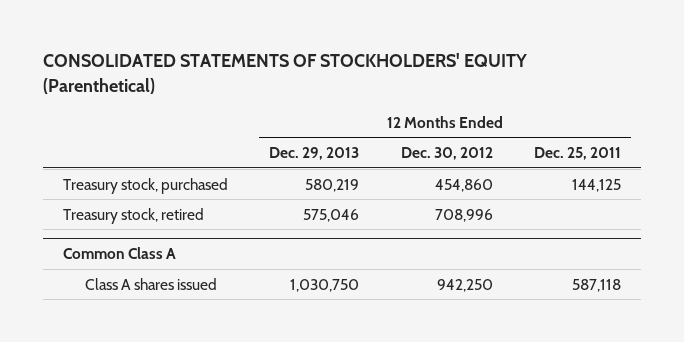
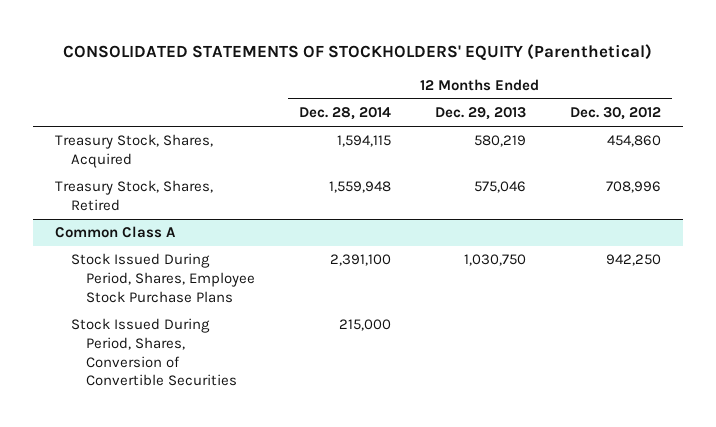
- | 12 Months Ended Dec. 29, 2013 | 12 Months Ended Dec. 30, 2012 | 12 Months Ended Dec. 25, 2011
+ | 12 Months Ended Dec. 28, 2014 | 12 Months Ended Dec. 29, 2013 | 12 Months Ended Dec. 30, 2012
- Treasury stock, purchased | 580,219 | 454,860 | 144,125
- Treasury stock, retired | 575,046 | 708,996 |
+ Treasury Stock, Shares, Acquired | 1,594,115 | 580,219 | 454,860
+ Treasury Stock, Shares, Retired | 1,559,948 | 575,046 | 708,996
@ Common Class A
- Class A shares issued | 1,030,750 | 942,250 | 587,118
+ Stock Issued During Period, Shares, Employee Stock Purchase Plans | 2,391,100 | 1,030,750 | 942,250
+ Stock Issued During Period, Shares, Conversion of Convertible Securities | 215,000 | |

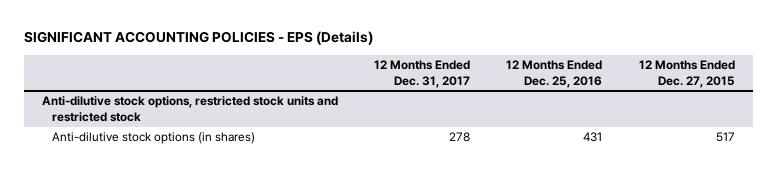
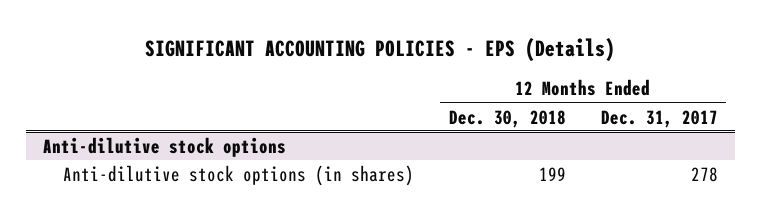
- | 12 Months Ended Dec. 31, 2017 | 12 Months Ended Dec. 25, 2016 | 12 Months Ended Dec. 27, 2015
+ | 12 Months Ended Dec. 30, 2018 | 12 Months Ended Dec. 31, 2017
- Anti-dilutive stock options, restricted stock units and restricted stock
+ Anti-dilutive stock options

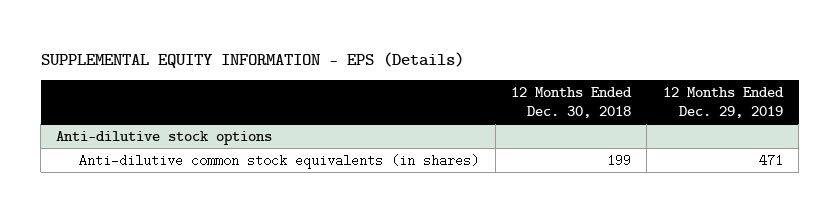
- SIGNIFICANT ACCOUNTING POLICIES - EPS (Details)
+ SUPPLEMENTAL EQUITY INFORMATION - EPS (Details)
- | 12 Months Ended Dec. 30, 2018 | 12 Months Ended Dec. 31, 2017
+ | 12 Months Ended Dec. 30, 2018 | 12 Months Ended Dec. 29, 2019
@ Anti-dilutive stock options
- Anti-dilutive stock options (in shares) | 199 | 278
+ Anti-dilutive common stock equivalents (in shares) | 199 | 471

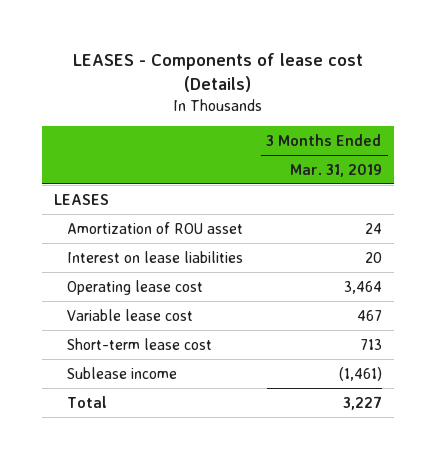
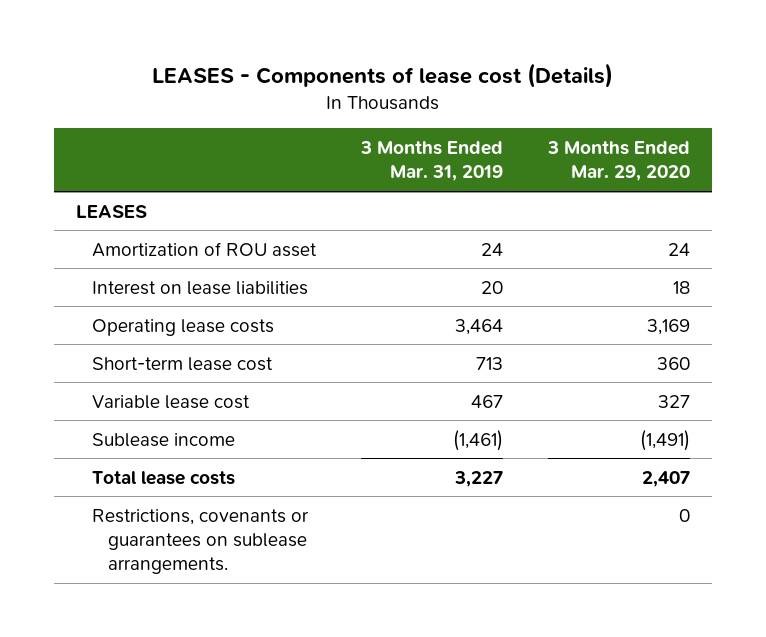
- | 3 Months Ended Mar. 31, 2019
+ | 3 Months Ended Mar. 31, 2019 | 3 Months Ended Mar. 29, 2020
- Operating lease cost | 3,464
+ Operating lease costs | 3,464 | 3,169
moved down: Variable lease cost | 467 | 327
- Total | 3,227
+ Total lease costs | 3,227 | 2,407
+ Restrictions, covenants or guarantees on sublease arrangements. | | 0

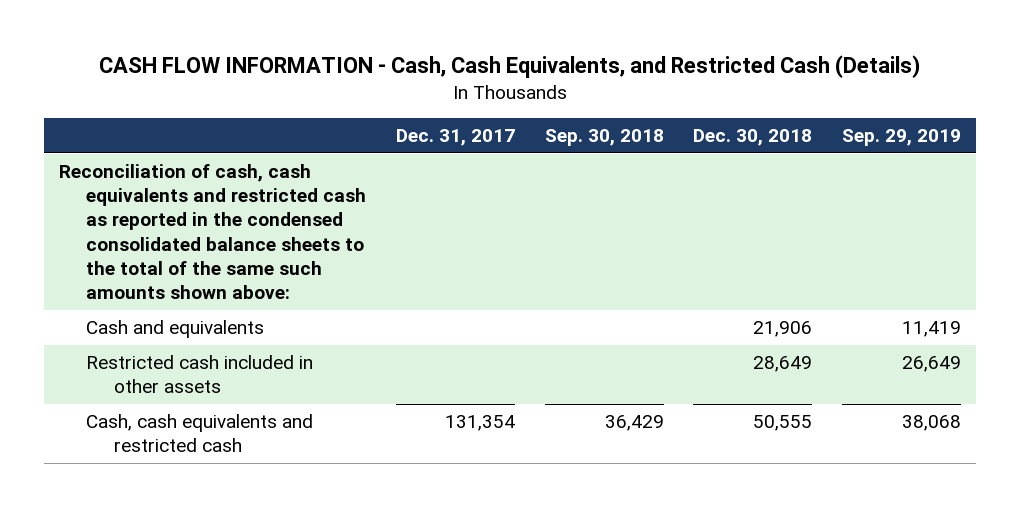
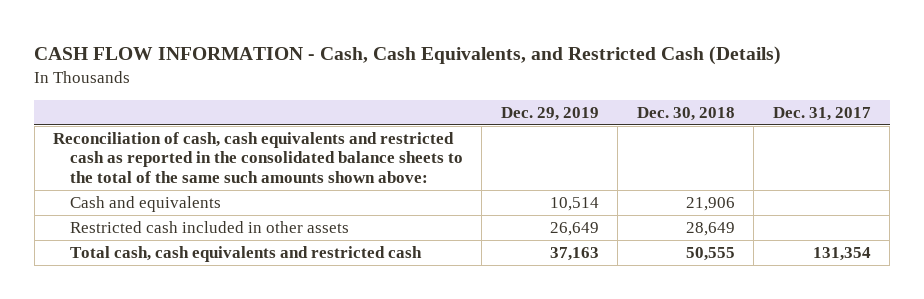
- | Dec. 31, 2017 | Sep. 30, 2018 | Dec. 30, 2018 | Sep. 29, 2019
+ | Dec. 29, 2019 | Dec. 30, 2018 | Dec. 31, 2017
- Reconciliation of cash, cash equivalents and restricted cash as reported in the condensed consolidated balance sheets to the total of the same such amounts shown above:
+ Reconciliation of cash, cash equivalents and restricted cash as reported in the consolidated balance sheets to the total of the same such amounts shown above:
- Cash, cash equivalents and restricted cash | 131,354 | 36,429 | 50,555 | 38,068
+ Total cash, cash equivalents and restricted cash | 37,163 | 50,555 | 131,354

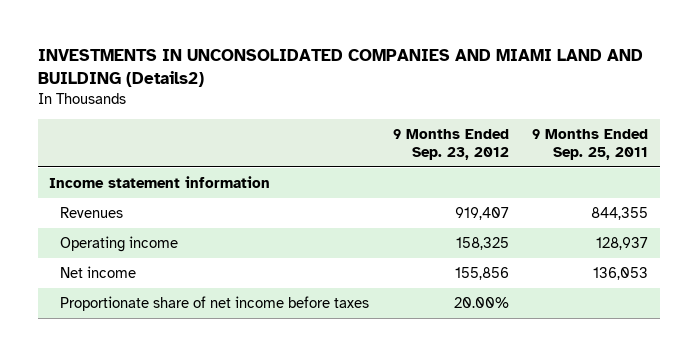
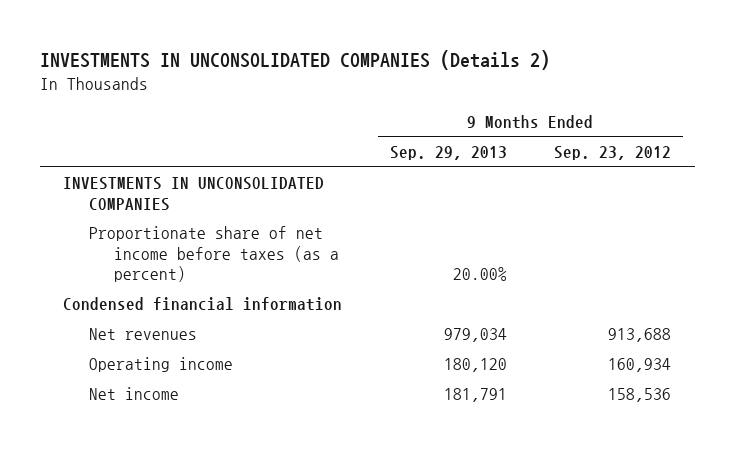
- INVESTMENTS IN UNCONSOLIDATED COMPANIES AND MIAMI LAND AND BUILDING (Details2)
+ INVESTMENTS IN UNCONSOLIDATED COMPANIES (Details 2)
- | 9 Months Ended Sep. 23, 2012 | 9 Months Ended Sep. 25, 2011
+ | 9 Months Ended Sep. 29, 2013 | 9 Months Ended Sep. 23, 2012
- Income statement information
- Revenues | 919,407 | 844,355
- Operating income | 158,325 | 128,937
- Net income | 155,856 | 136,053
- Proportionate share of net income before taxes | 20.00% |
+ INVESTMENTS IN UNCONSOLIDATED COMPANIES
+ Proportionate share of net income before taxes (as a percent) | 20.00% |
+ Condensed financial information
+ Net revenues | 979,034 | 913,688
+ Operating income | 180,120 | 160,934
+ Net income | 181,791 | 158,536

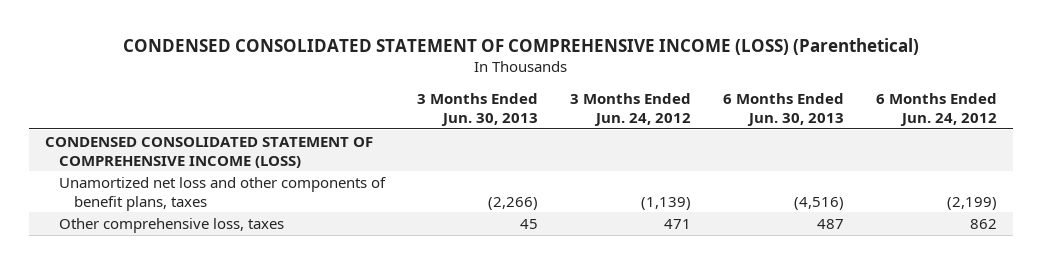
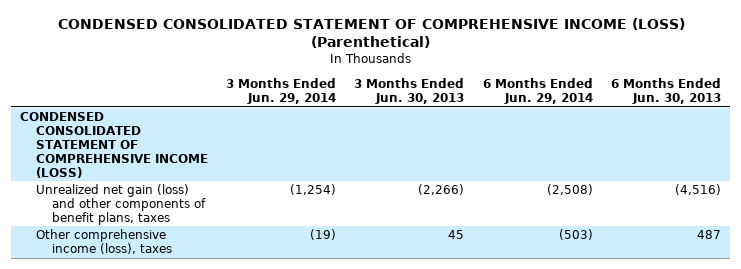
- | 3 Months Ended Jun. 30, 2013 | 3 Months Ended Jun. 24, 2012 | 6 Months Ended Jun. 30, 2013 | 6 Months Ended Jun. 24, 2012
+ | 3 Months Ended Jun. 29, 2014 | 3 Months Ended Jun. 30, 2013 | 6 Months Ended Jun. 29, 2014 | 6 Months Ended Jun. 30, 2013
- Unamortized net loss and other components of benefit plans, taxes | (2,266) | (1,139) | (4,516) | (2,199)
- Other comprehensive loss, taxes | 45 | 471 | 487 | 862
+ Unrealized net gain (loss) and other components of benefit plans, taxes | (1,254) | (2,266) | (2,508) | (4,516)
+ Other comprehensive income (loss), taxes | (19) | 45 | (503) | 487

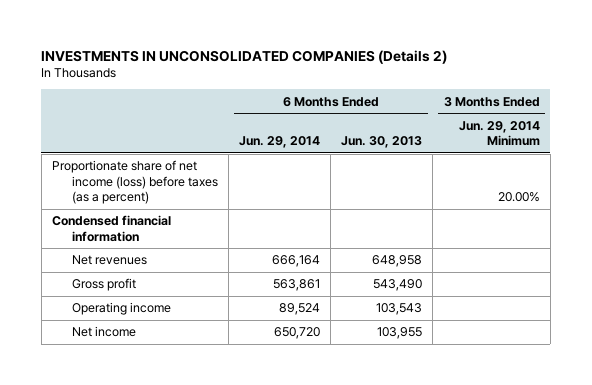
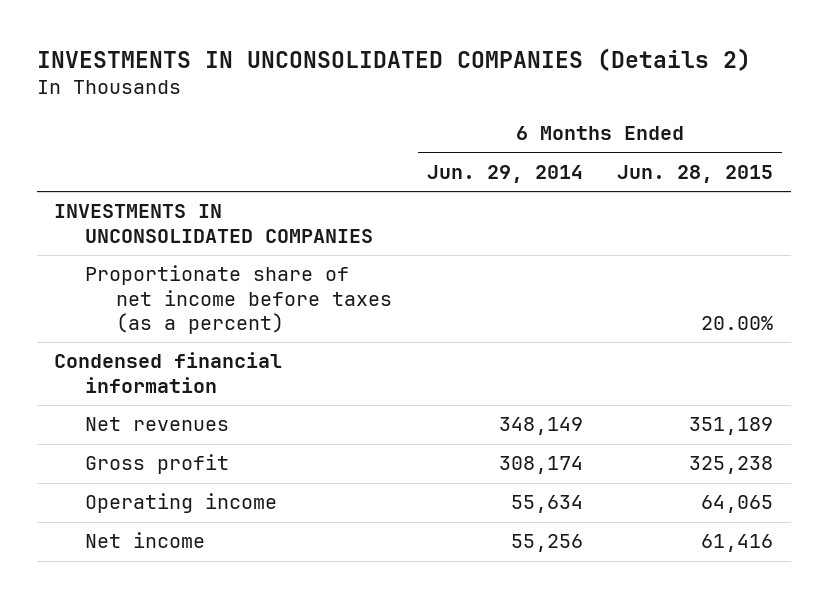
- | 6 Months Ended Jun. 29, 2014 | 6 Months Ended Jun. 30, 2013 | 3 Months Ended Jun. 29, 2014 Minimum
+ | 6 Months Ended Jun. 29, 2014 | 6 Months Ended Jun. 28, 2015
- Proportionate share of net income (loss) before taxes (as a percent) | | | 20.00%
+ INVESTMENTS IN UNCONSOLIDATED COMPANIES
+ Proportionate share of net income before taxes (as a percent) | | 20.00%
- Net revenues | 666,164 | 648,958 |
- Gross profit | 563,861 | 543,490 |
- Operating income | 89,524 | 103,543 |
- Net income | 650,720 | 103,955 |
+ Net revenues | 348,149 | 351,189
+ Gross profit | 308,174 | 325,238
+ Operating income | 55,634 | 64,065
+ Net income | 55,256 | 61,416

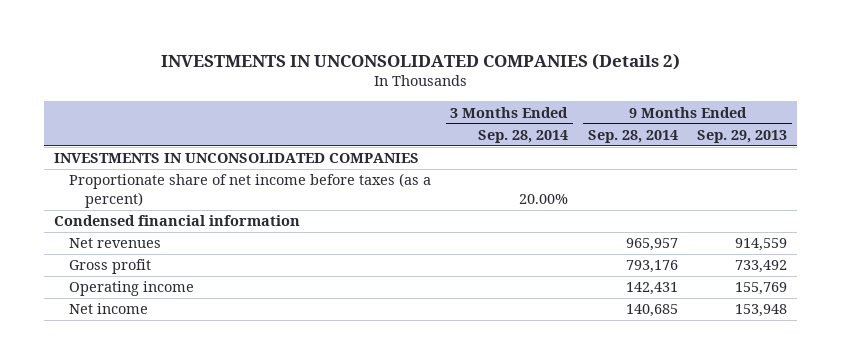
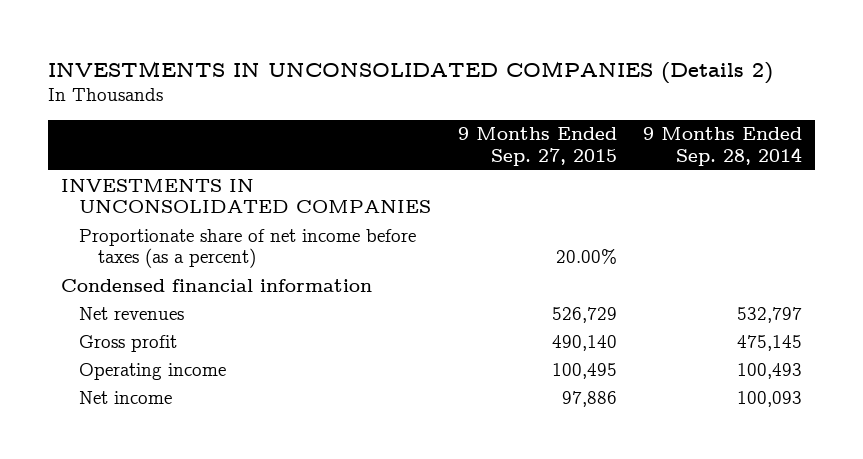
- | 3 Months Ended Sep. 28, 2014 | 9 Months Ended Sep. 28, 2014 | 9 Months Ended Sep. 29, 2013
+ | 9 Months Ended Sep. 27, 2015 | 9 Months Ended Sep. 28, 2014
- Net revenues | | 965,957 | 914,559
- Gross profit | | 793,176 | 733,492
- Operating income | | 142,431 | 155,769
- Net income | | 140,685 | 153,948
+ Net revenues | 526,729 | 532,797
+ Gross profit | 490,140 | 475,145
+ Operating income | 100,495 | 100,493
+ Net income | 97,886 | 100,093

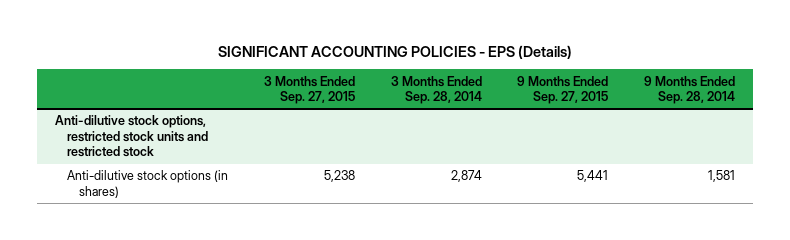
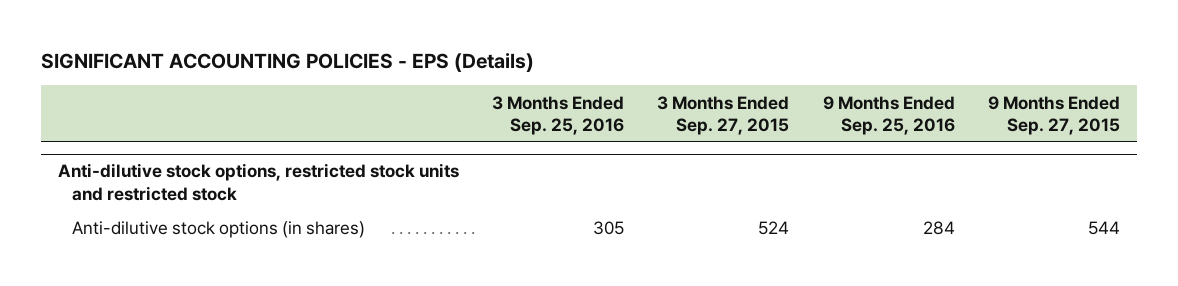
- | 3 Months Ended Sep. 27, 2015 | 3 Months Ended Sep. 28, 2014 | 9 Months Ended Sep. 27, 2015 | 9 Months Ended Sep. 28, 2014
+ | 3 Months Ended Sep. 25, 2016 | 3 Months Ended Sep. 27, 2015 | 9 Months Ended Sep. 25, 2016 | 9 Months Ended Sep. 27, 2015
@ Anti-dilutive stock options, restricted stock units and restricted stock
- Anti-dilutive stock options (in shares) | 5,238 | 2,874 | 5,441 | 1,581
+ Anti-dilutive stock options (in shares) | 305 | 524 | 284 | 544

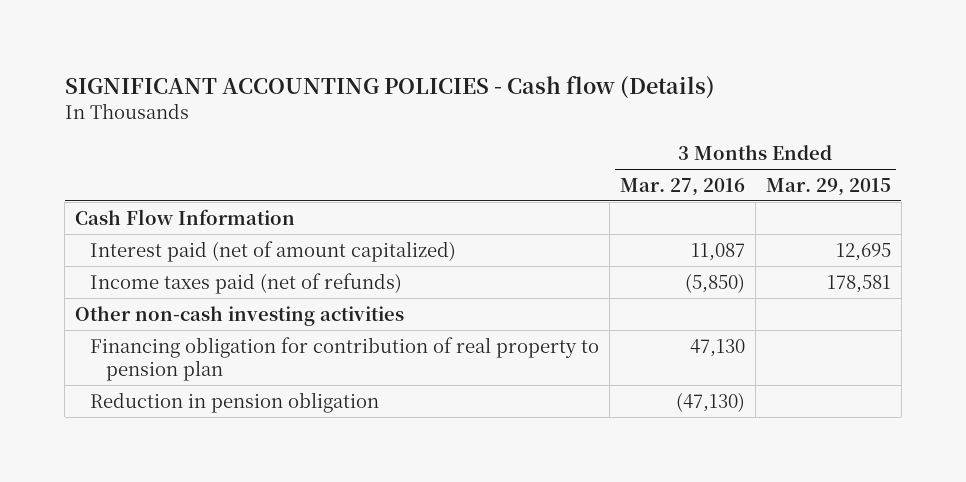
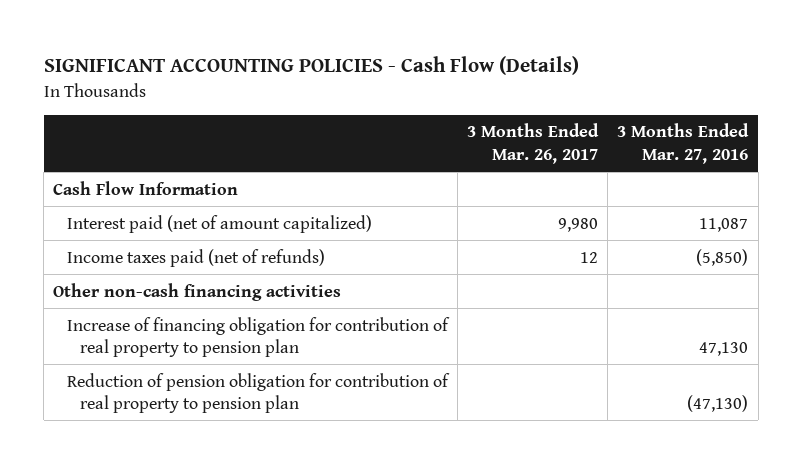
- SIGNIFICANT ACCOUNTING POLICIES - Cash flow (Details)
+ SIGNIFICANT ACCOUNTING POLICIES - Cash Flow (Details)
- | 3 Months Ended Mar. 27, 2016 | 3 Months Ended Mar. 29, 2015
+ | 3 Months Ended Mar. 26, 2017 | 3 Months Ended Mar. 27, 2016
- Other non-cash investing activities
- Financing obligation for contribution of real property to pension plan | 47,130 |
- Reduction in pension obligation | (47,130) |
+ Other non-cash financing activities
+ Increase of financing obligation for contribution of real property to pension plan | | 47,130
+ Reduction of pension obligation for contribution of real property to pension plan | | (47,130)

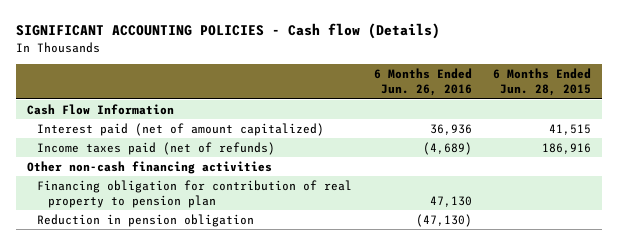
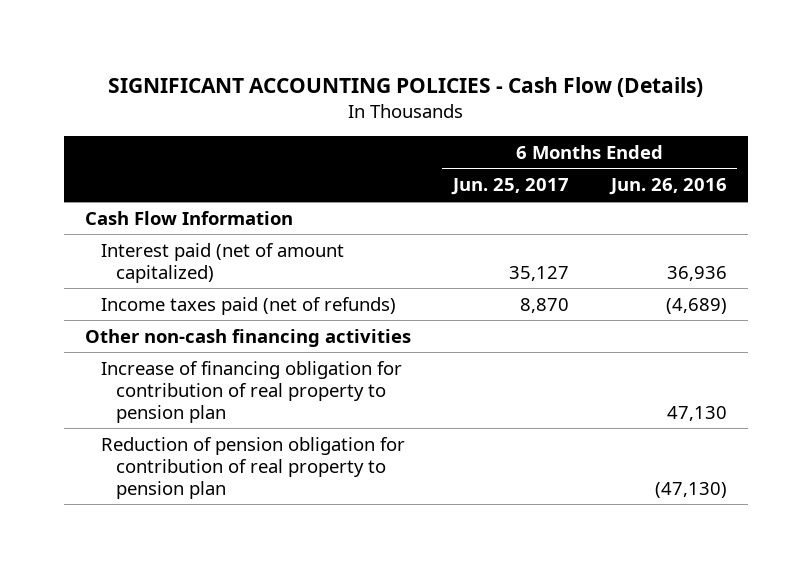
- SIGNIFICANT ACCOUNTING POLICIES - Cash flow (Details)
+ SIGNIFICANT ACCOUNTING POLICIES - Cash Flow (Details)
- | 6 Months Ended Jun. 26, 2016 | 6 Months Ended Jun. 28, 2015
+ | 6 Months Ended Jun. 25, 2017 | 6 Months Ended Jun. 26, 2016
- Financing obligation for contribution of real property to pension plan | 47,130 |
- Reduction in pension obligation | (47,130) |
+ Increase of financing obligation for contribution of real property to pension plan | | 47,130
+ Reduction of pension obligation for contribution of real property to pension plan | | (47,130)

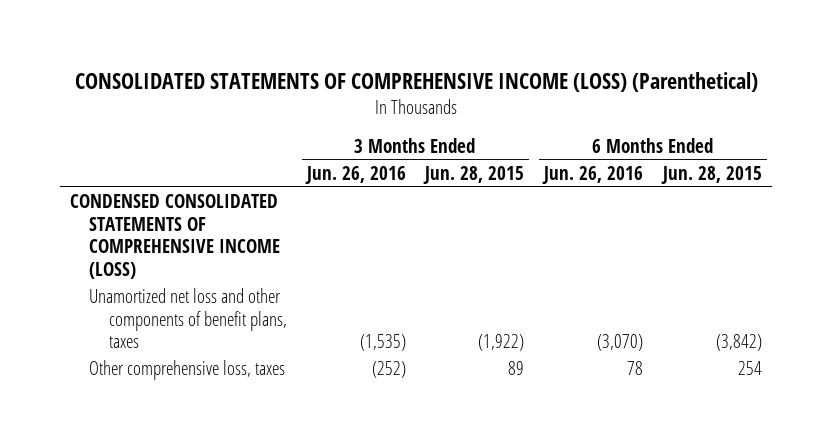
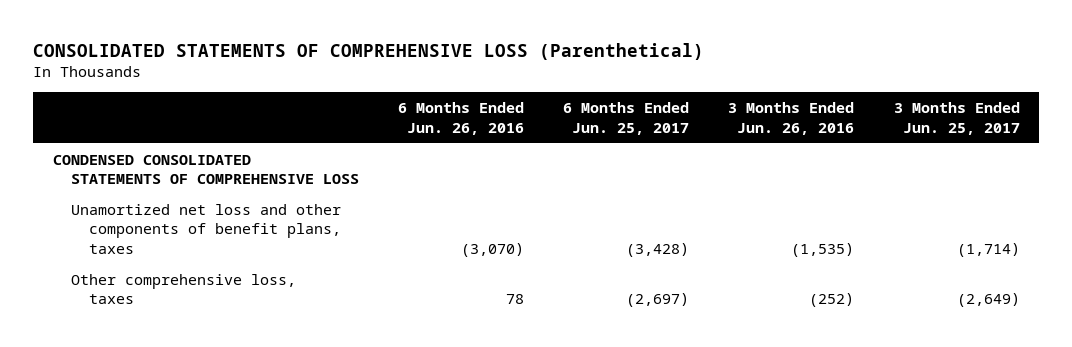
- CONSOLIDATED STATEMENTS OF COMPREHENSIVE INCOME (LOSS) (Parenthetical)
+ CONSOLIDATED STATEMENTS OF COMPREHENSIVE LOSS (Parenthetical)
- | 3 Months Ended Jun. 26, 2016 | 3 Months Ended Jun. 28, 2015 | 6 Months Ended Jun. 26, 2016 | 6 Months Ended Jun. 28, 2015
+ | 6 Months Ended Jun. 26, 2016 | 6 Months Ended Jun. 25, 2017 | 3 Months Ended Jun. 26, 2016 | 3 Months Ended Jun. 25, 2017
- CONDENSED CONSOLIDATED STATEMENTS OF COMPREHENSIVE INCOME (LOSS)
+ CONDENSED CONSOLIDATED STATEMENTS OF COMPREHENSIVE LOSS

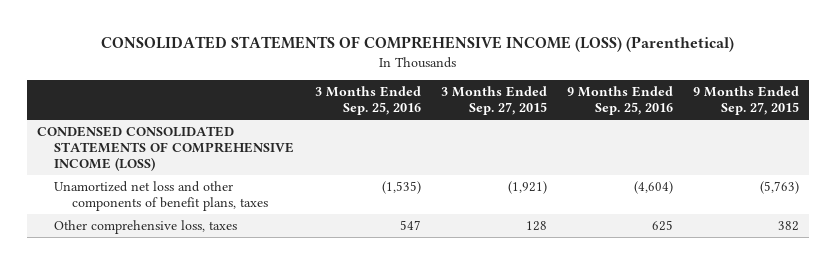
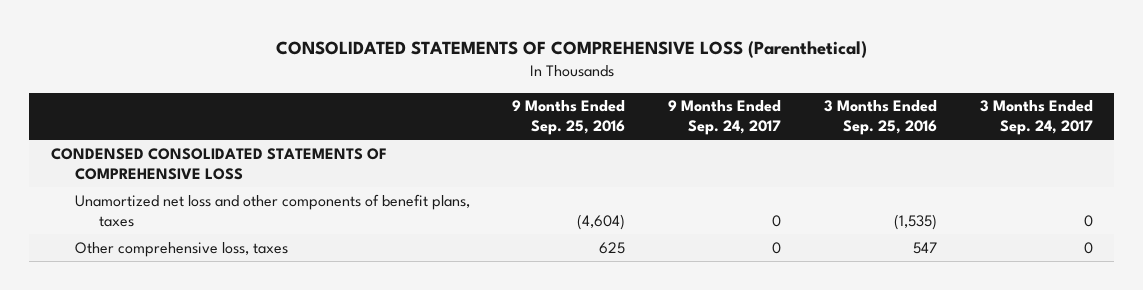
- CONSOLIDATED STATEMENTS OF COMPREHENSIVE INCOME (LOSS) (Parenthetical)
+ CONSOLIDATED STATEMENTS OF COMPREHENSIVE LOSS (Parenthetical)
- | 3 Months Ended Sep. 25, 2016 | 3 Months Ended Sep. 27, 2015 | 9 Months Ended Sep. 25, 2016 | 9 Months Ended Sep. 27, 2015
+ | 9 Months Ended Sep. 25, 2016 | 9 Months Ended Sep. 24, 2017 | 3 Months Ended Sep. 25, 2016 | 3 Months Ended Sep. 24, 2017
- CONDENSED CONSOLIDATED STATEMENTS OF COMPREHENSIVE INCOME (LOSS)
+ CONDENSED CONSOLIDATED STATEMENTS OF COMPREHENSIVE LOSS

